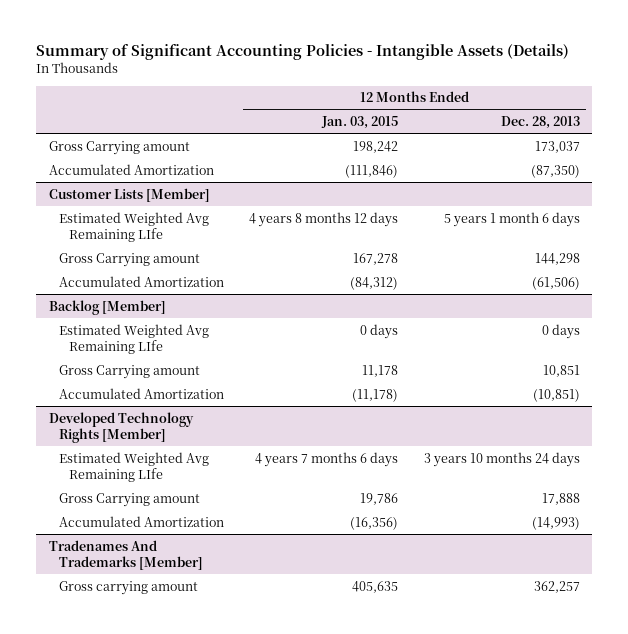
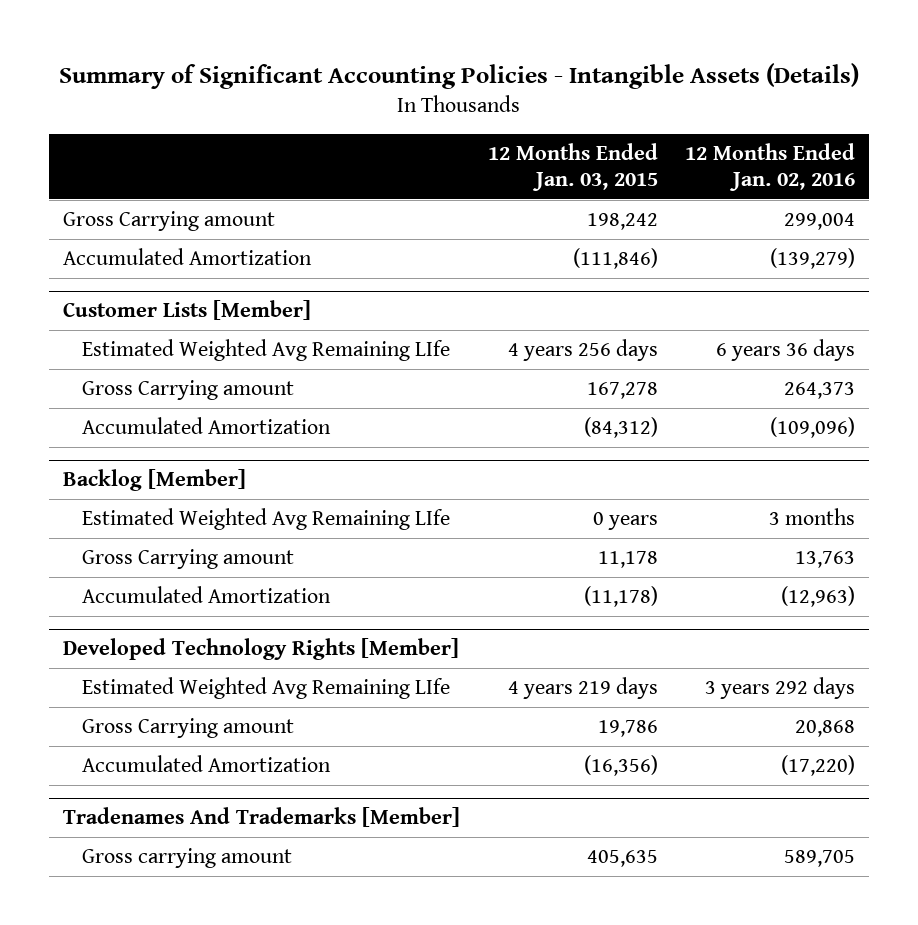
- | 12 Months Ended Jan. 03, 2015 | 12 Months Ended Dec. 28, 2013
+ | 12 Months Ended Jan. 03, 2015 | 12 Months Ended Jan. 02, 2016
@ Customer Lists [Member]
- Estimated Weighted Avg Remaining LIfe | 4 years 8 months 12 days | 5 years 1 month 6 days
+ Estimated Weighted Avg Remaining LIfe | 4 years 256 days | 6 years 36 days
@ Backlog [Member]
- Estimated Weighted Avg Remaining LIfe | 0 days | 0 days
+ Estimated Weighted Avg Remaining LIfe | 0 years | 3 months
@ Developed Technology Rights [Member]
- Estimated Weighted Avg Remaining LIfe | 4 years 7 months 6 days | 3 years 10 months 24 days
+ Estimated Weighted Avg Remaining LIfe | 4 years 219 days | 3 years 292 days

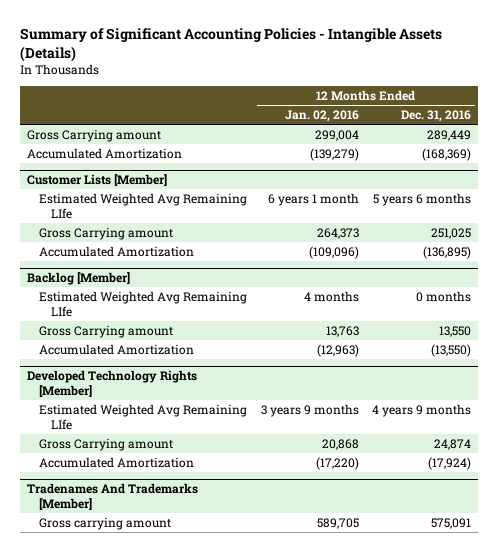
- | 12 Months Ended Jan. 03, 2015 | 12 Months Ended Jan. 02, 2016
+ | 12 Months Ended Jan. 02, 2016 | 12 Months Ended Dec. 31, 2016
@ Customer Lists [Member]
- Estimated Weighted Avg Remaining LIfe | 4 years 256 days | 6 years 36 days
+ Estimated Weighted Avg Remaining LIfe | 6 years 1 month | 5 years 6 months
@ Backlog [Member]
- Estimated Weighted Avg Remaining LIfe | 0 years | 3 months
+ Estimated Weighted Avg Remaining LIfe | 4 months | 0 months
@ Developed Technology Rights [Member]
- Estimated Weighted Avg Remaining LIfe | 4 years 219 days | 3 years 292 days
+ Estimated Weighted Avg Remaining LIfe | 3 years 9 months | 4 years 9 months

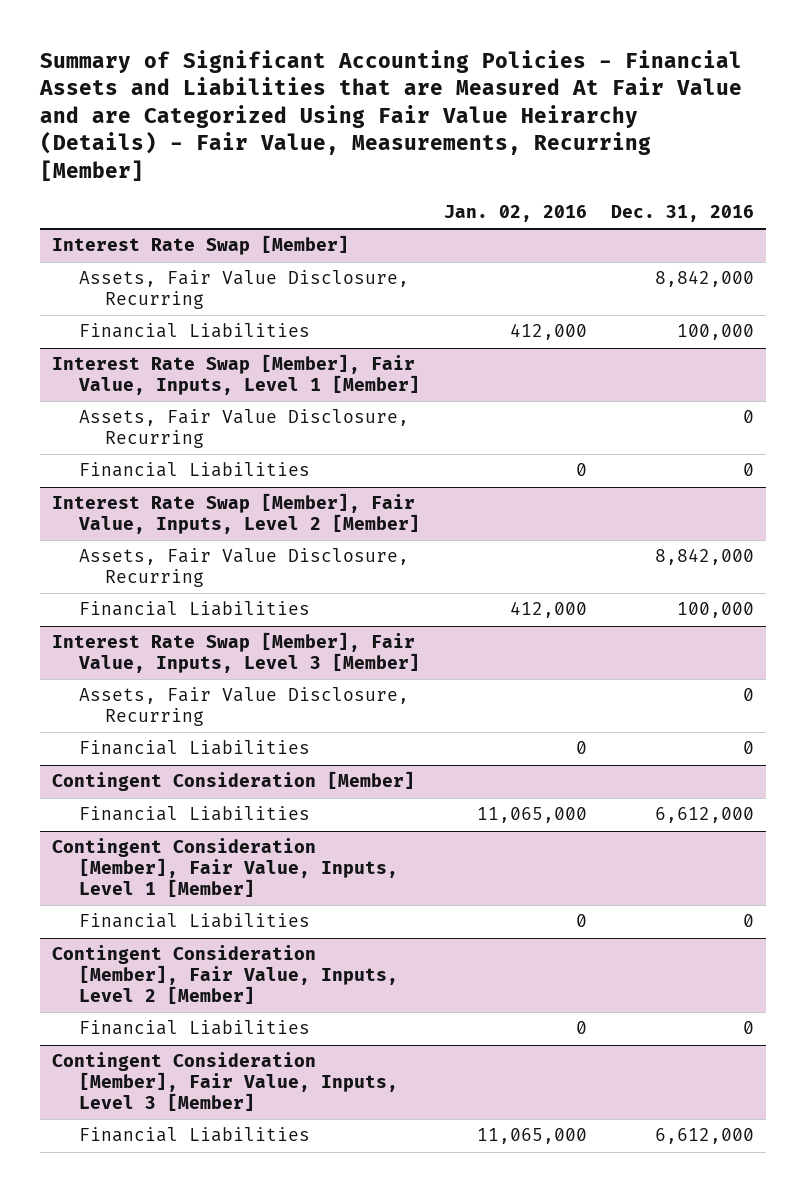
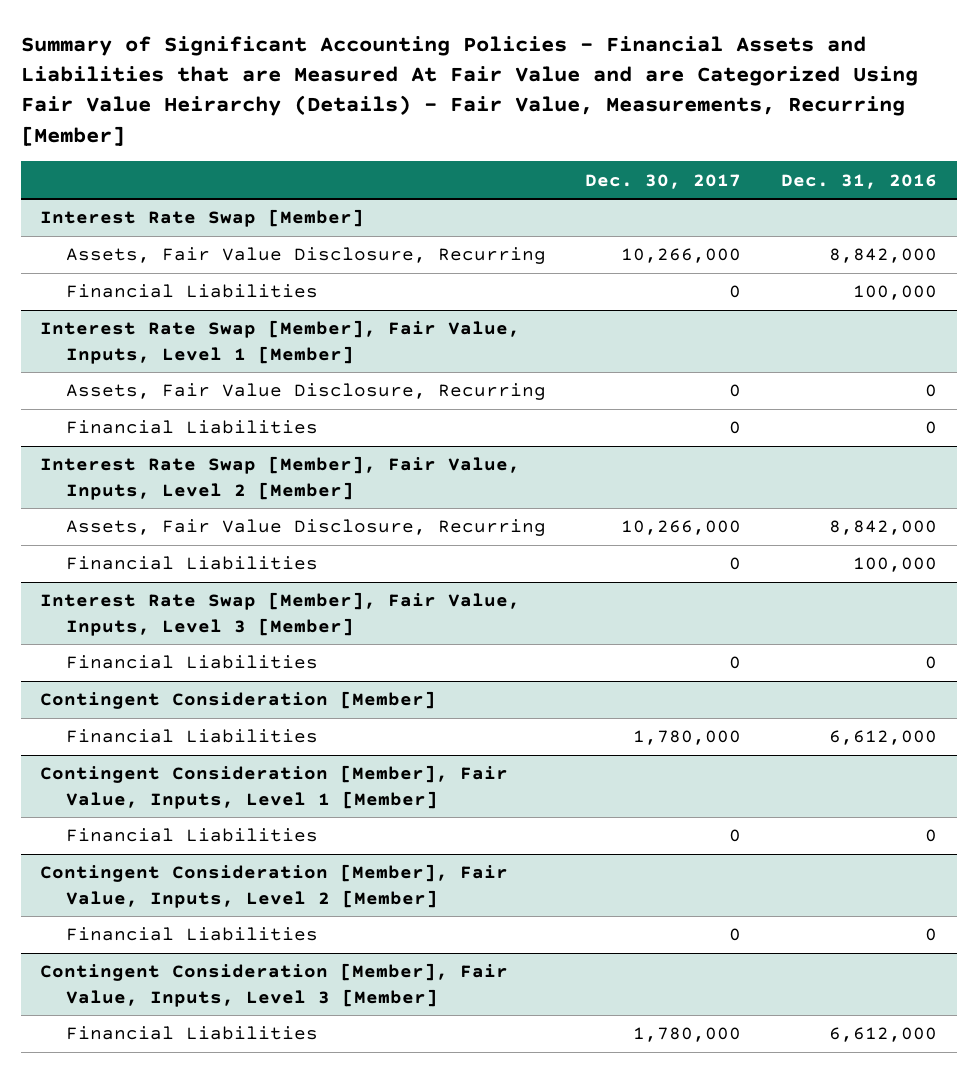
- | Jan. 02, 2016 | Dec. 31, 2016
+ | Dec. 30, 2017 | Dec. 31, 2016
@ Interest Rate Swap [Member], Fair Value, Inputs, Level 3 [Member]
- Assets, Fair Value Disclosure, Recurring | | 0

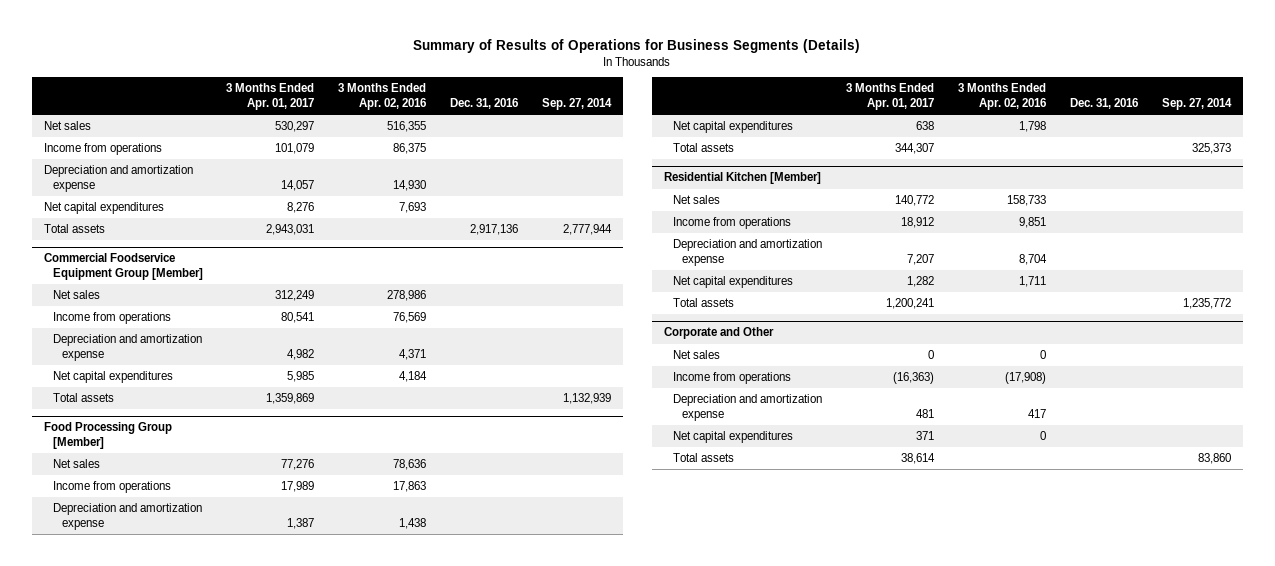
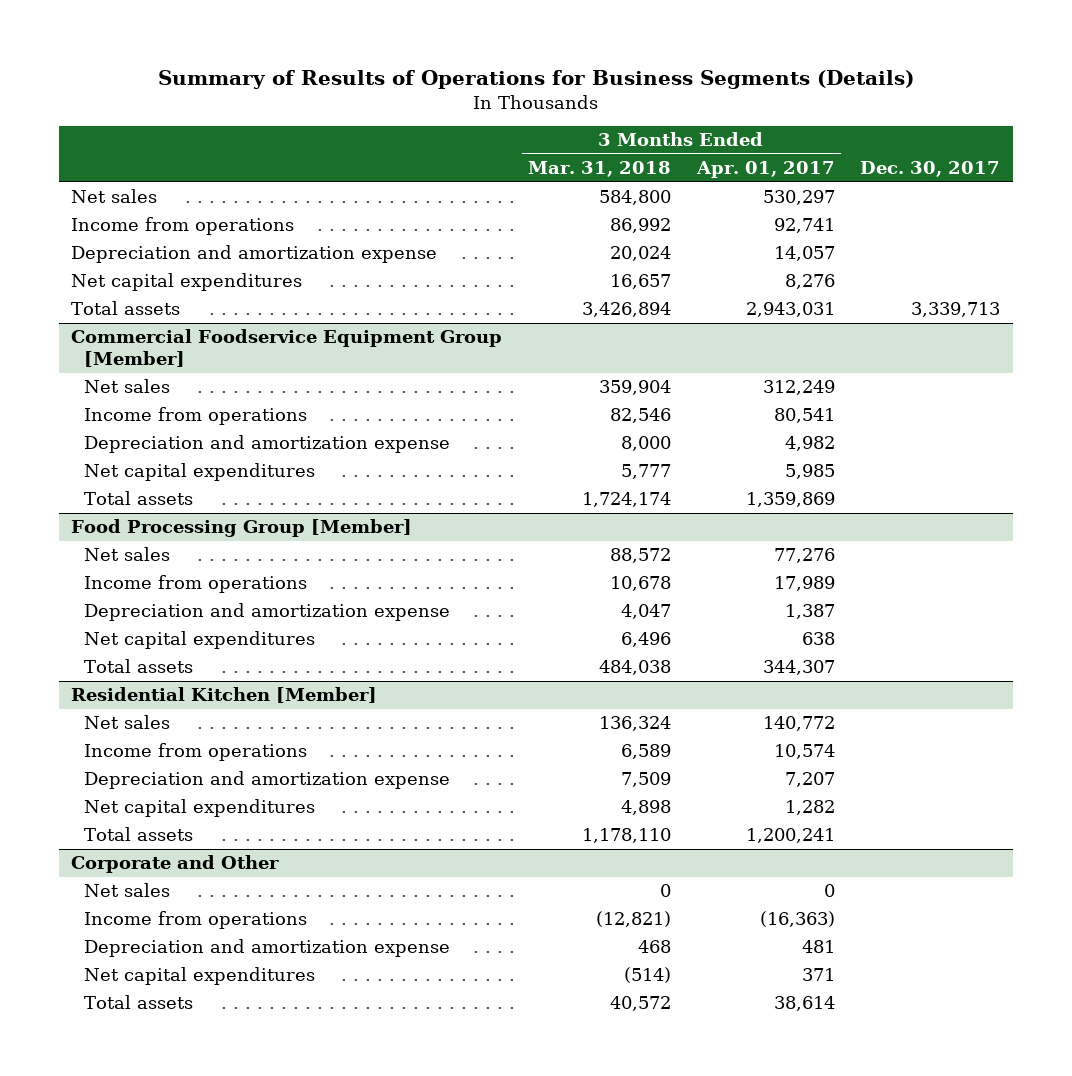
- | 3 Months Ended Apr. 01, 2017 | 3 Months Ended Apr. 02, 2016 | Dec. 31, 2016 | Sep. 27, 2014
+ | 3 Months Ended Mar. 31, 2018 | 3 Months Ended Apr. 01, 2017 | Dec. 30, 2017
- Income from operations | 101,079 | 86,375 | |
+ Income from operations | 86,992 | 92,741 |
@ Residential Kitchen [Member]
- Income from operations | 18,912 | 9,851 | |
+ Income from operations | 6,589 | 10,574 |

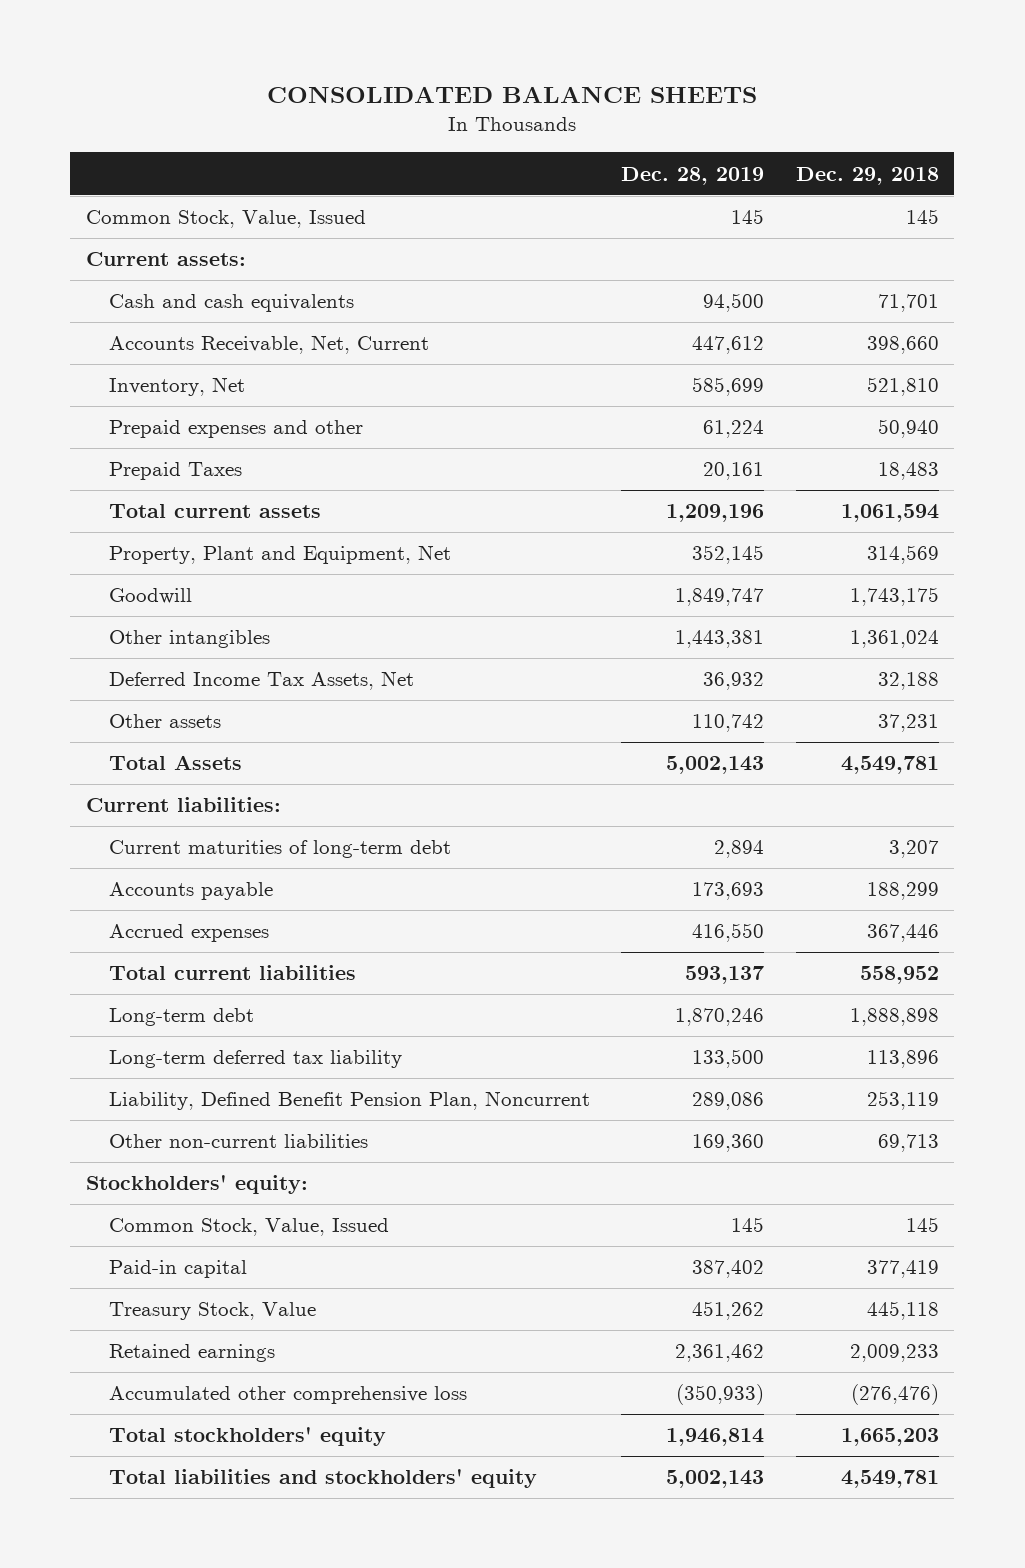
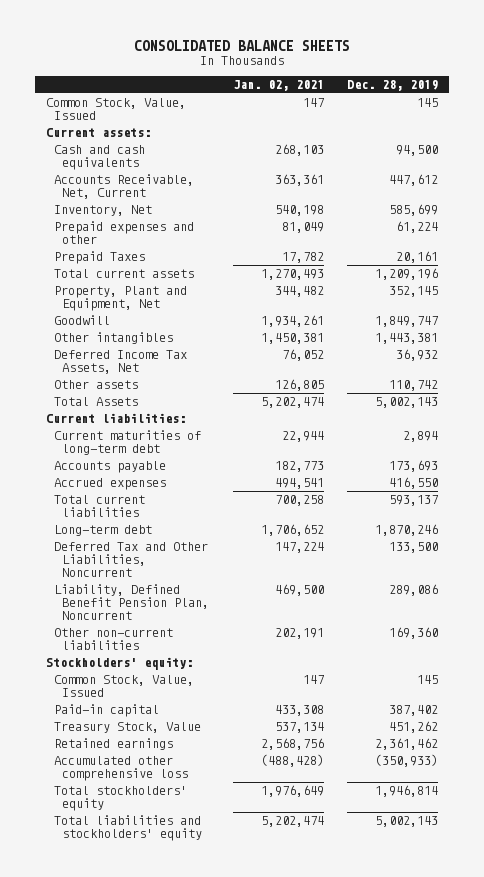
- | Dec. 28, 2019 | Dec. 29, 2018
+ | Jan. 02, 2021 | Dec. 28, 2019
- Long-term deferred tax liability | 133,500 | 113,896
+ Deferred Tax and Other Liabilities, Noncurrent | 147,224 | 133,500

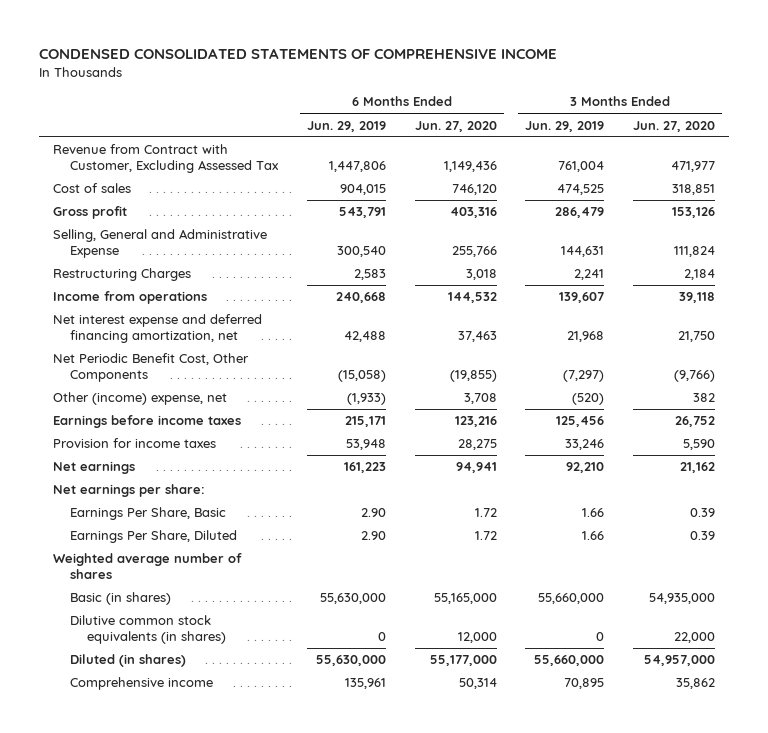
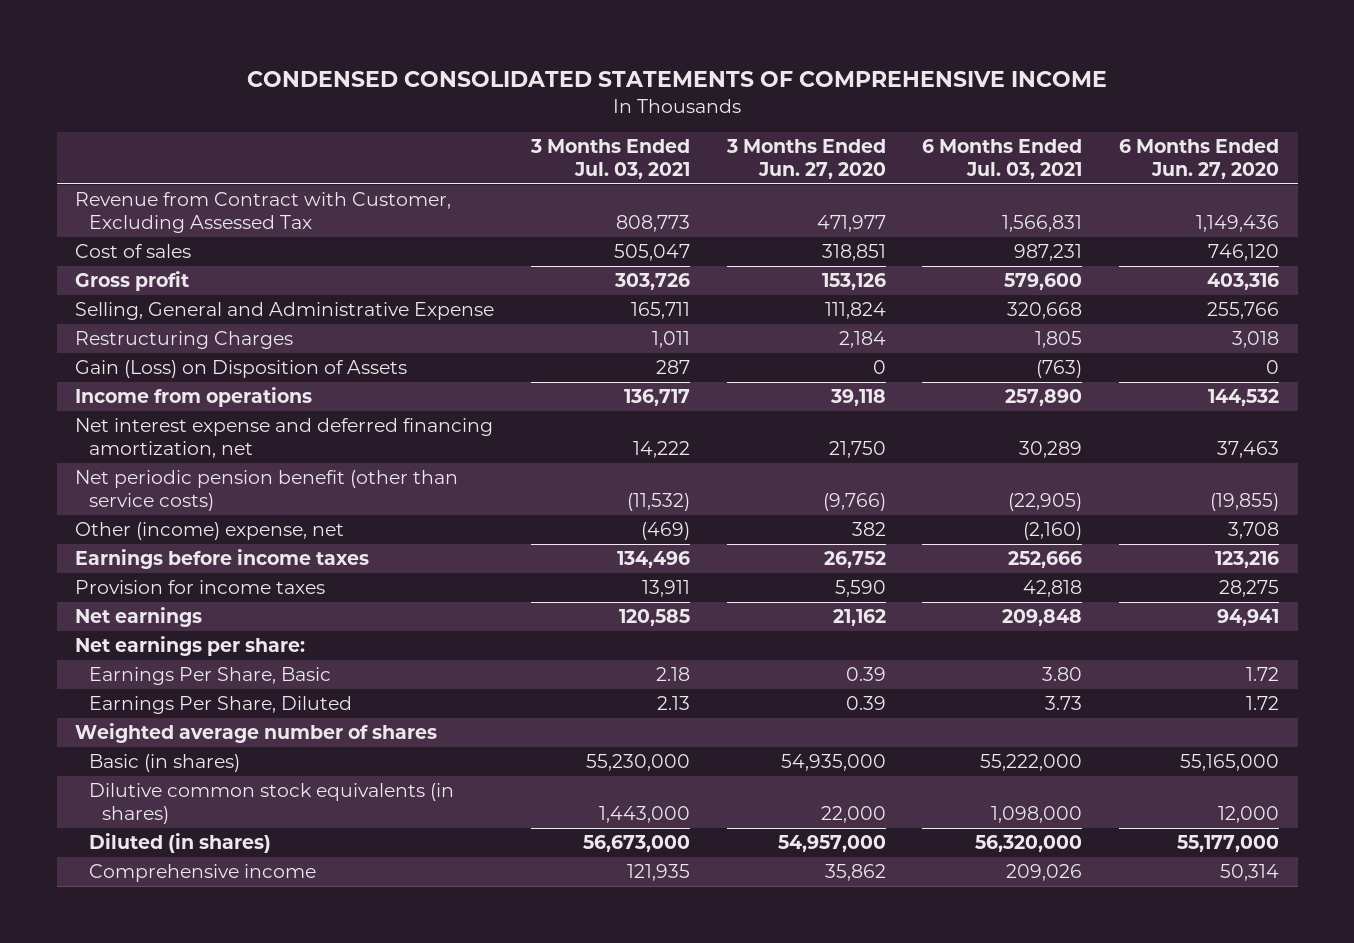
- | 6 Months Ended Jun. 29, 2019 | 6 Months Ended Jun. 27, 2020 | 3 Months Ended Jun. 29, 2019 | 3 Months Ended Jun. 27, 2020
+ | 3 Months Ended Jul. 03, 2021 | 3 Months Ended Jun. 27, 2020 | 6 Months Ended Jul. 03, 2021 | 6 Months Ended Jun. 27, 2020
+ Gain (Loss) on Disposition of Assets | 287 | 0 | (763) | 0
- Net Periodic Benefit Cost, Other Components | (15,058) | (19,855) | (7,297) | (9,766)
+ Net periodic pension benefit (other than service costs) | (11,532) | (9,766) | (22,905) | (19,855)

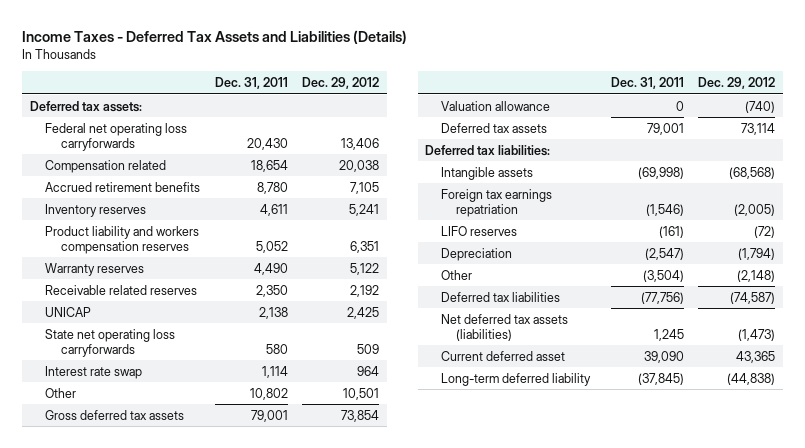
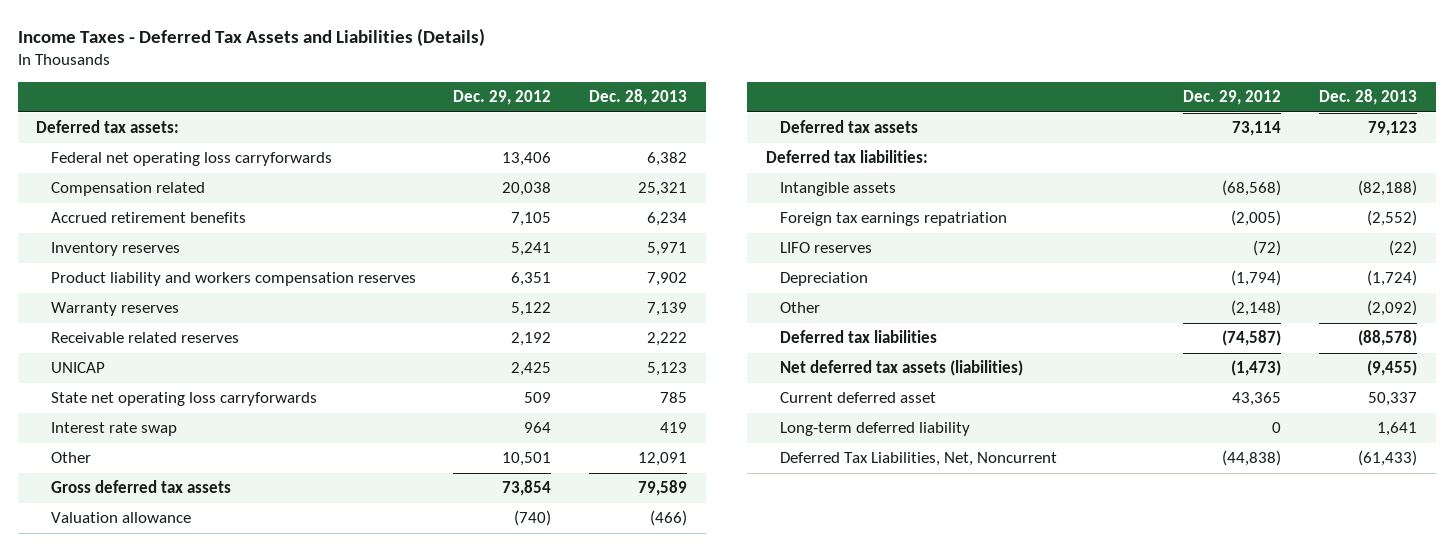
- | Dec. 31, 2011 | Dec. 29, 2012
+ | Dec. 29, 2012 | Dec. 28, 2013
- Long-term deferred liability | (37,845) | (44,838)
+ Long-term deferred liability | 0 | 1,641
+ Deferred Tax Liabilities, Net, Noncurrent | (44,838) | (61,433)

